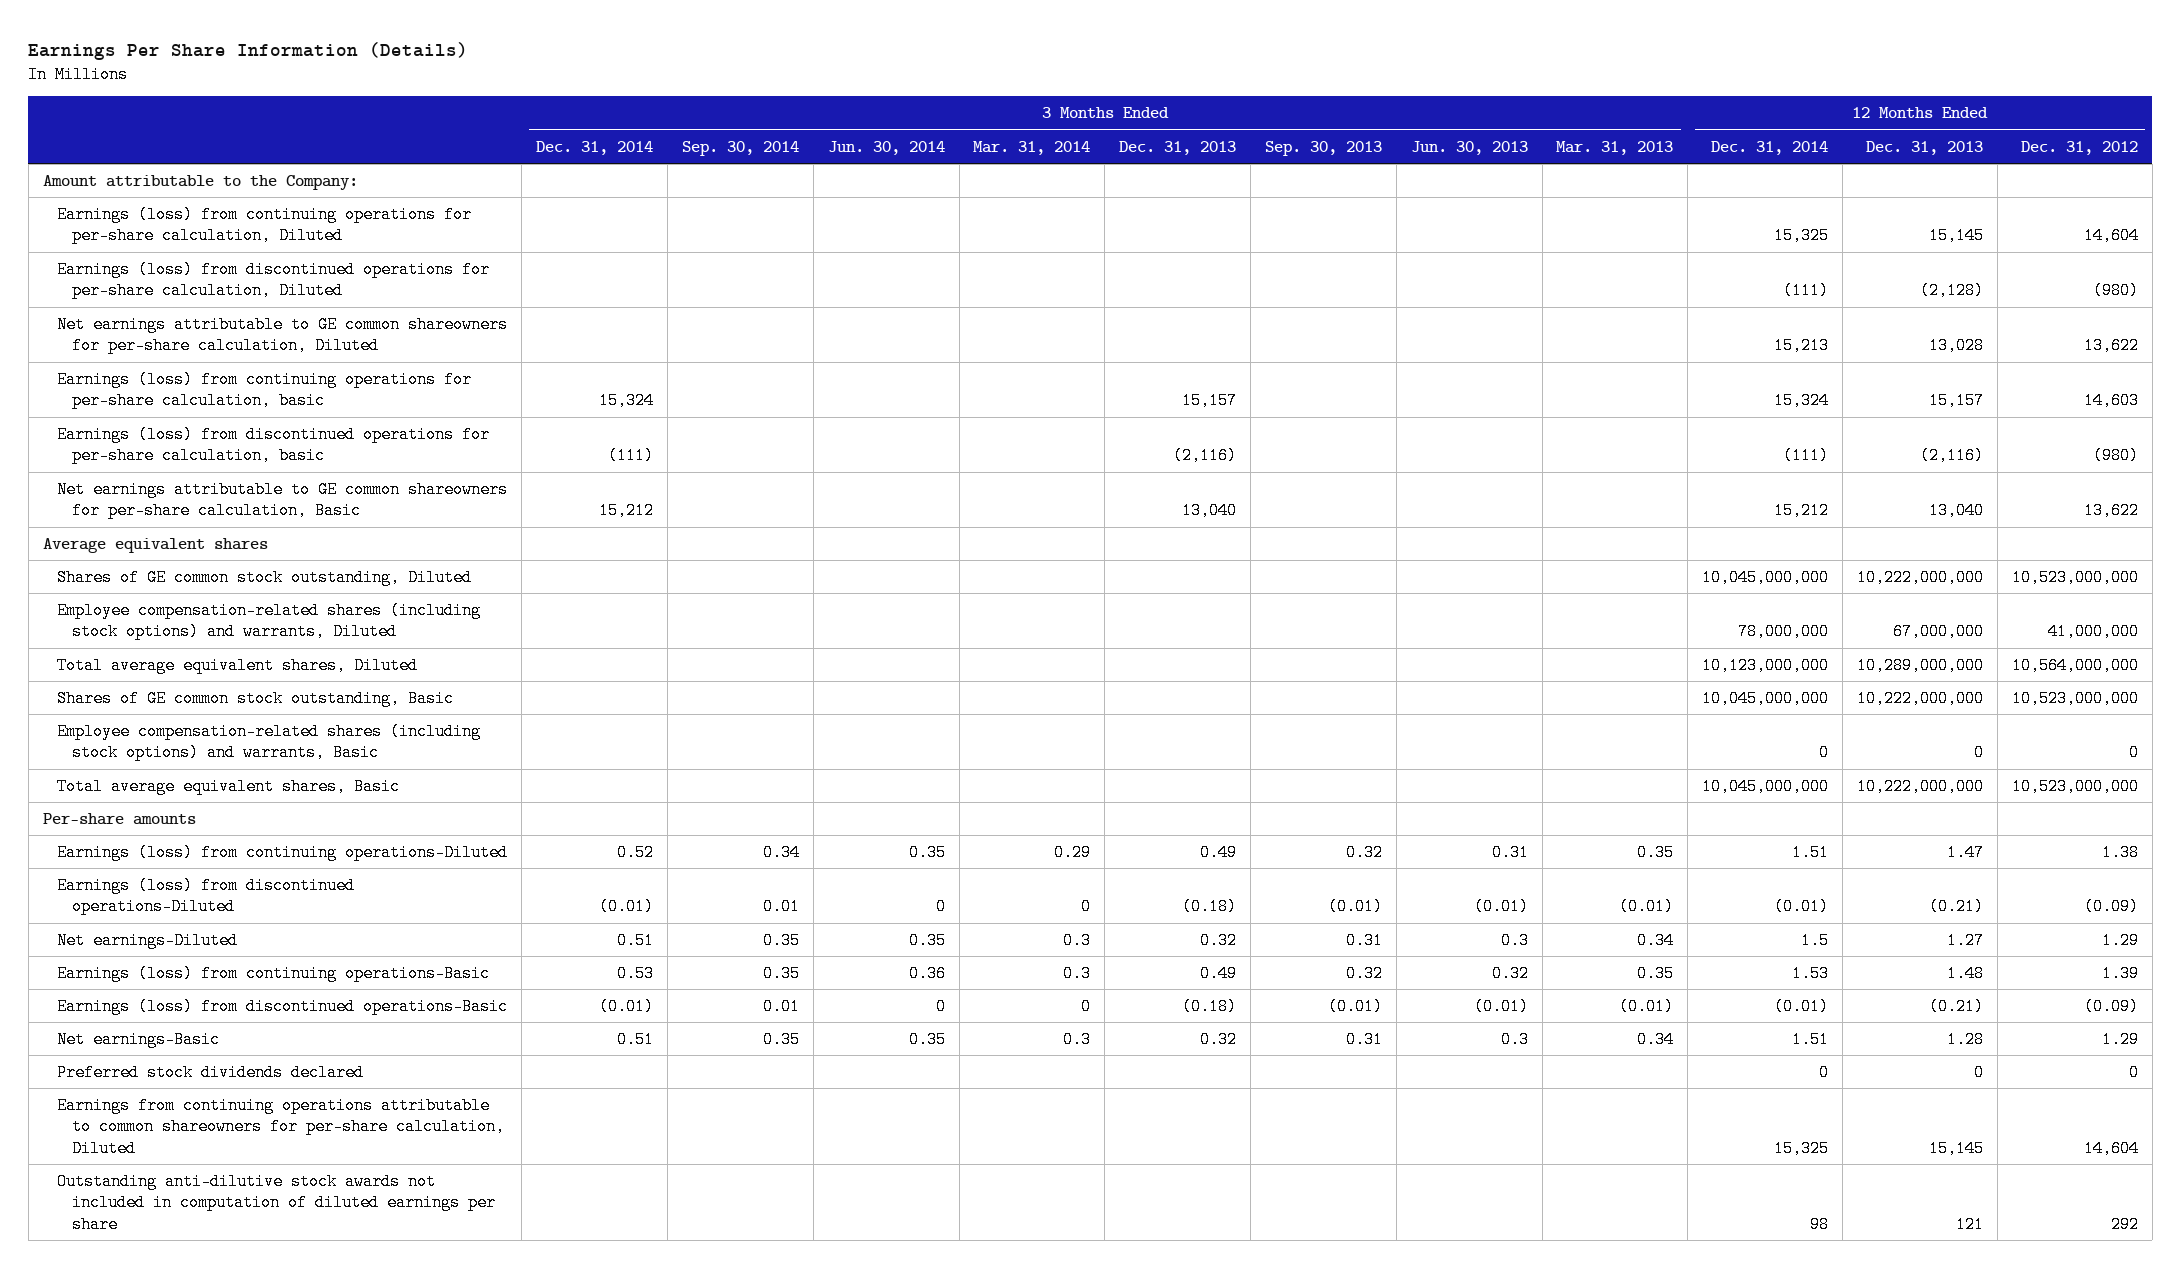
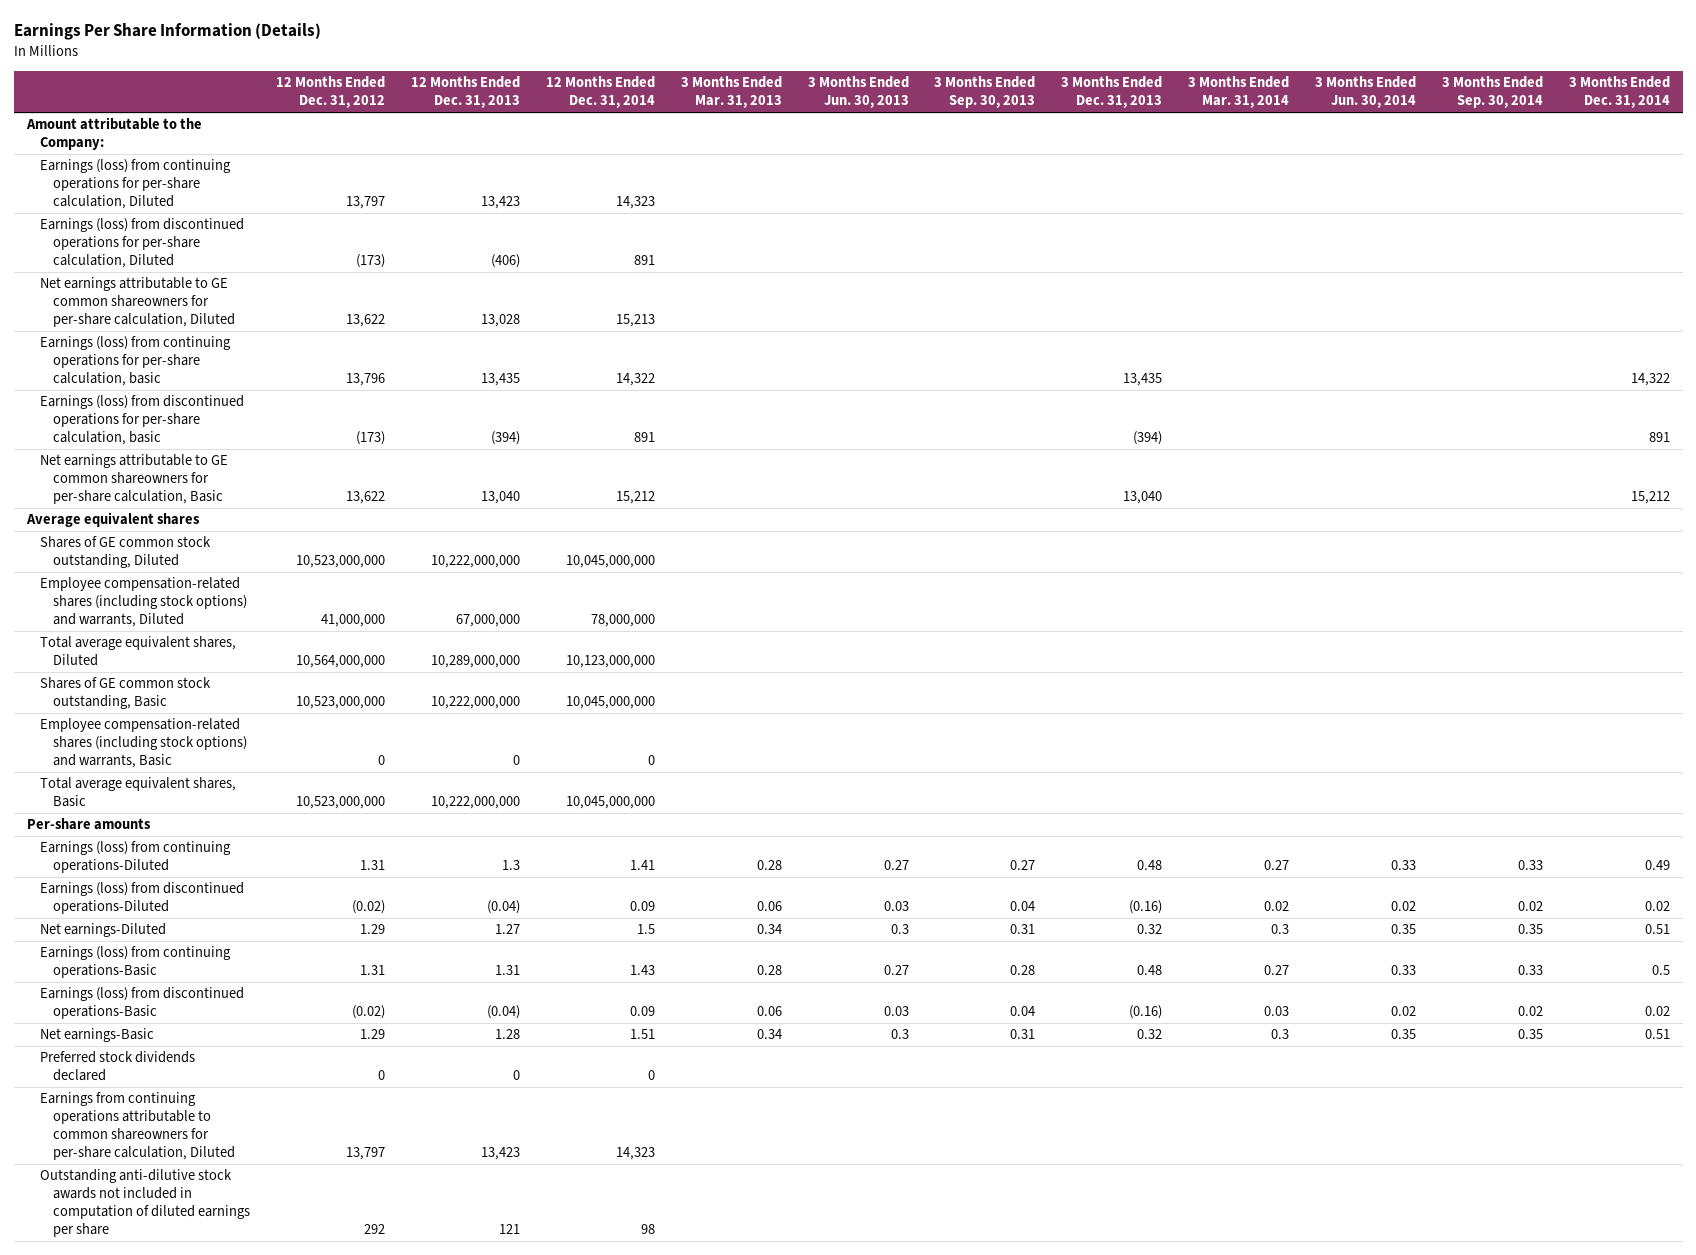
- | 3 Months Ended Dec. 31, 2014 | 3 Months Ended Sep. 30, 2014 | 3 Months Ended Jun. 30, 2014 | 3 Months Ended Mar. 31, 2014 | 3 Months Ended Dec. 31, 2013 | 3 Months Ended Sep. 30, 2013 | 3 Months Ended Jun. 30, 2013 | 3 Months Ended Mar. 31, 2013 | 12 Months Ended Dec. 31, 2014 | 12 Months Ended Dec. 31, 2013 | 12 Months Ended Dec. 31, 2012
+ | 12 Months Ended Dec. 31, 2012 | 12 Months Ended Dec. 31, 2013 | 12 Months Ended Dec. 31, 2014 | 3 Months Ended Mar. 31, 2013 | 3 Months Ended Jun. 30, 2013 | 3 Months Ended Sep. 30, 2013 | 3 Months Ended Dec. 31, 2013 | 3 Months Ended Mar. 31, 2014 | 3 Months Ended Jun. 30, 2014 | 3 Months Ended Sep. 30, 2014 | 3 Months Ended Dec. 31, 2014
- Earnings (loss) from continuing operations for per-share calculation, Diluted | | | | | | | | | 15,325 | 15,145 | 14,604
- Earnings (loss) from discontinued operations for per-share calculation, Diluted | | | | | | | | | (111) | (2,128) | (980)
+ Earnings (loss) from continuing operations for per-share calculation, Diluted | 13,797 | 13,423 | 14,323 | | | | | | | |
+ Earnings (loss) from discontinued operations for per-share calculation, Diluted | (173) | (406) | 891 | | | | | | | |
- Earnings (loss) from continuing operations for per-share calculation, basic | 15,324 | | | | 15,157 | | | | 15,324 | 15,157 | 14,603
- Earnings (loss) from discontinued operations for per-share calculation, basic | (111) | | | | (2,116) | | | | (111) | (2,116) | (980)
+ Earnings (loss) from continuing operations for per-share calculation, basic | 13,796 | 13,435 | 14,322 | | | | 13,435 | | | | 14,322
+ Earnings (loss) from discontinued operations for per-share calculation, basic | (173) | (394) | 891 | | | | (394) | | | | 891
- Earnings (loss) from continuing operations-Diluted | 0.52 | 0.34 | 0.35 | 0.29 | 0.49 | 0.32 | 0.31 | 0.35 | 1.51 | 1.47 | 1.38
- Earnings (loss) from discontinued operations-Diluted | (0.01) | 0.01 | 0 | 0 | (0.18) | (0.01) | (0.01) | (0.01) | (0.01) | (0.21) | (0.09)
+ Earnings (loss) from continuing operations-Diluted | 1.31 | 1.3 | 1.41 | 0.28 | 0.27 | 0.27 | 0.48 | 0.27 | 0.33 | 0.33 | 0.49
+ Earnings (loss) from discontinued operations-Diluted | (0.02) | (0.04) | 0.09 | 0.06 | 0.03 | 0.04 | (0.16) | 0.02 | 0.02 | 0.02 | 0.02
- Earnings (loss) from continuing operations-Basic | 0.53 | 0.35 | 0.36 | 0.3 | 0.49 | 0.32 | 0.32 | 0.35 | 1.53 | 1.48 | 1.39
- Earnings (loss) from discontinued operations-Basic | (0.01) | 0.01 | 0 | 0 | (0.18) | (0.01) | (0.01) | (0.01) | (0.01) | (0.21) | (0.09)
+ Earnings (loss) from continuing operations-Basic | 1.31 | 1.31 | 1.43 | 0.28 | 0.27 | 0.28 | 0.48 | 0.27 | 0.33 | 0.33 | 0.5
+ Earnings (loss) from discontinued operations-Basic | (0.02) | (0.04) | 0.09 | 0.06 | 0.03 | 0.04 | (0.16) | 0.03 | 0.02 | 0.02 | 0.02
- Earnings from continuing operations attributable to common shareowners for per-share calculation, Diluted | | | | | | | | | 15,325 | 15,145 | 14,604
+ Earnings from continuing operations attributable to common shareowners for per-share calculation, Diluted | 13,797 | 13,423 | 14,323 | | | | | | | |

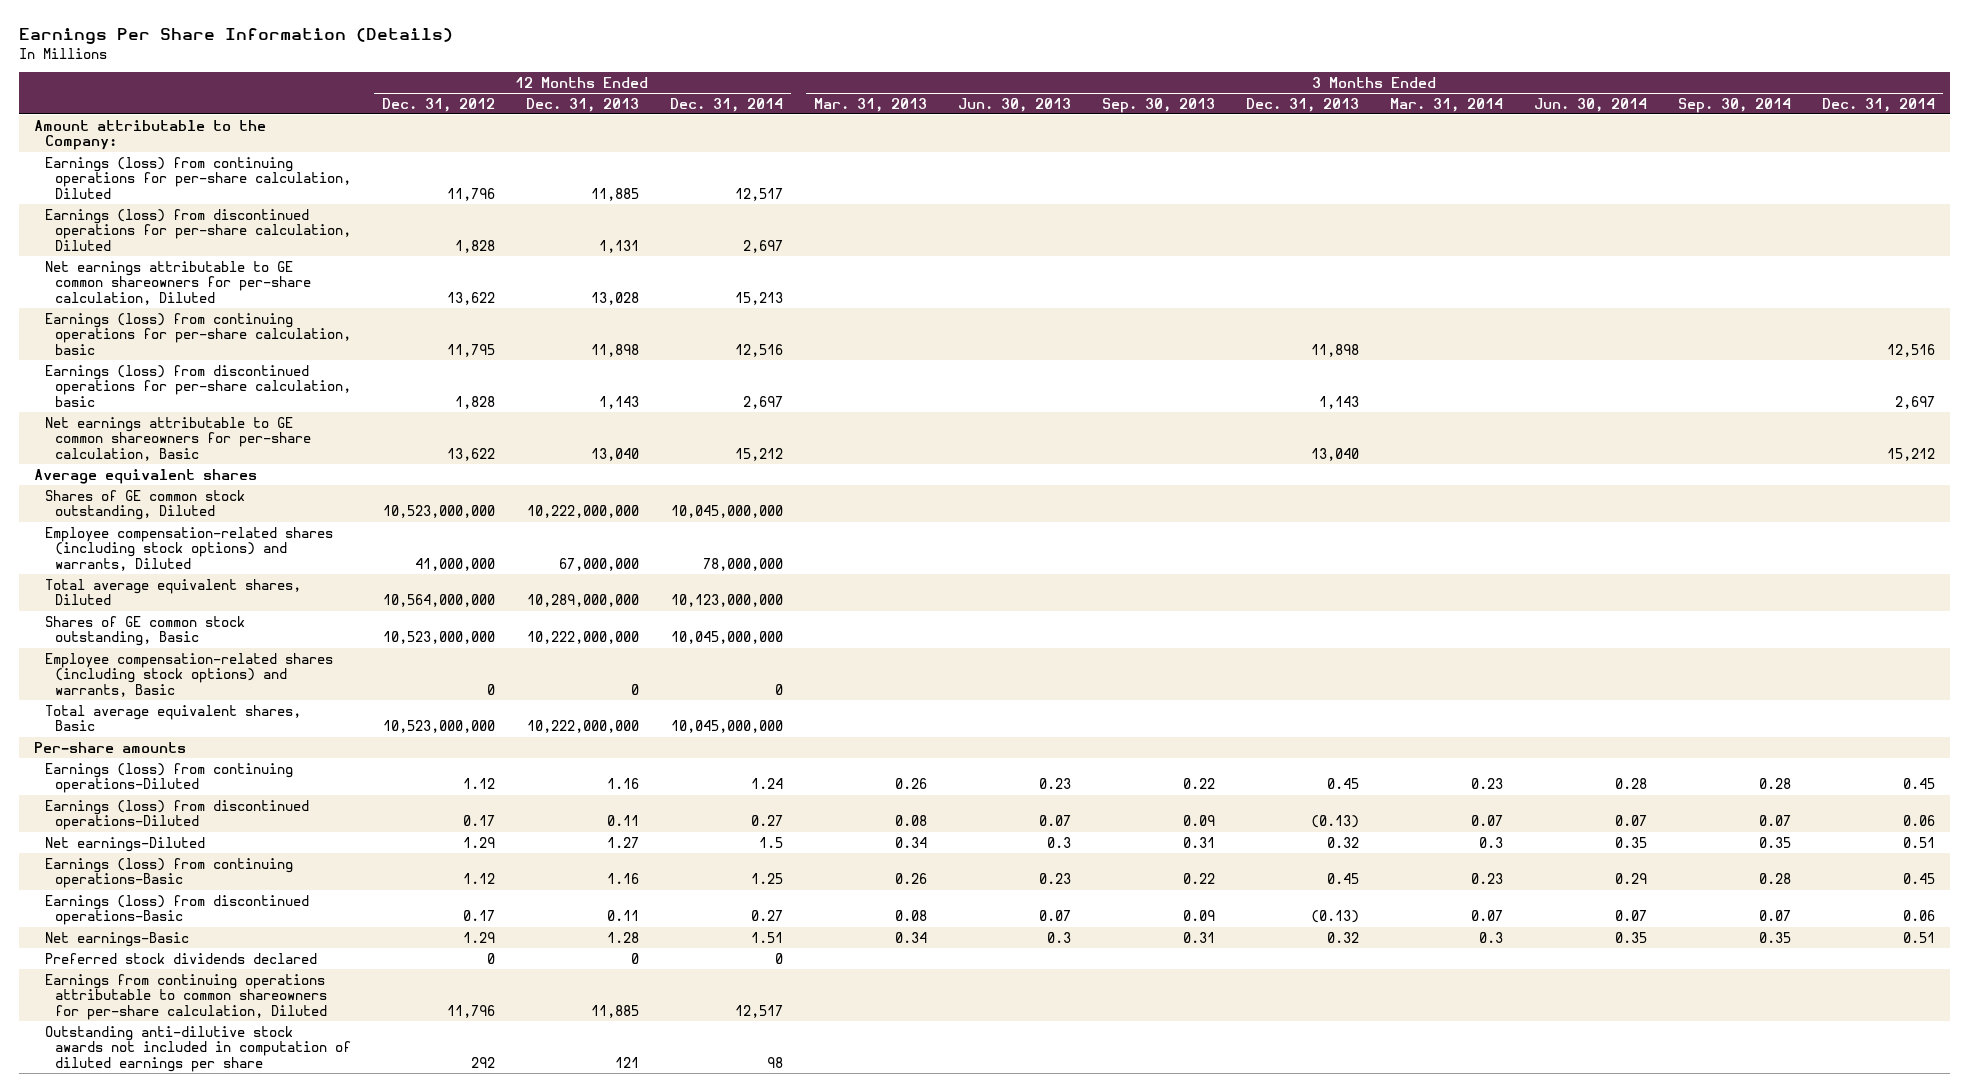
- Earnings (loss) from continuing operations for per-share calculation, Diluted | 13,797 | 13,423 | 14,323 | | | | | | | |
- Earnings (loss) from discontinued operations for per-share calculation, Diluted | (173) | (406) | 891 | | | | | | | |
+ Earnings (loss) from continuing operations for per-share calculation, Diluted | 11,796 | 11,885 | 12,517 | | | | | | | |
+ Earnings (loss) from discontinued operations for per-share calculation, Diluted | 1,828 | 1,131 | 2,697 | | | | | | | |
- Earnings (loss) from continuing operations for per-share calculation, basic | 13,796 | 13,435 | 14,322 | | | | 13,435 | | | | 14,322
- Earnings (loss) from discontinued operations for per-share calculation, basic | (173) | (394) | 891 | | | | (394) | | | | 891
+ Earnings (loss) from continuing operations for per-share calculation, basic | 11,795 | 11,898 | 12,516 | | | | 11,898 | | | | 12,516
+ Earnings (loss) from discontinued operations for per-share calculation, basic | 1,828 | 1,143 | 2,697 | | | | 1,143 | | | | 2,697
- Earnings (loss) from continuing operations-Diluted | 1.31 | 1.3 | 1.41 | 0.28 | 0.27 | 0.27 | 0.48 | 0.27 | 0.33 | 0.33 | 0.49
- Earnings (loss) from discontinued operations-Diluted | (0.02) | (0.04) | 0.09 | 0.06 | 0.03 | 0.04 | (0.16) | 0.02 | 0.02 | 0.02 | 0.02
+ Earnings (loss) from continuing operations-Diluted | 1.12 | 1.16 | 1.24 | 0.26 | 0.23 | 0.22 | 0.45 | 0.23 | 0.28 | 0.28 | 0.45
+ Earnings (loss) from discontinued operations-Diluted | 0.17 | 0.11 | 0.27 | 0.08 | 0.07 | 0.09 | (0.13) | 0.07 | 0.07 | 0.07 | 0.06
- Earnings (loss) from continuing operations-Basic | 1.31 | 1.31 | 1.43 | 0.28 | 0.27 | 0.28 | 0.48 | 0.27 | 0.33 | 0.33 | 0.5
- Earnings (loss) from discontinued operations-Basic | (0.02) | (0.04) | 0.09 | 0.06 | 0.03 | 0.04 | (0.16) | 0.03 | 0.02 | 0.02 | 0.02
+ Earnings (loss) from continuing operations-Basic | 1.12 | 1.16 | 1.25 | 0.26 | 0.23 | 0.22 | 0.45 | 0.23 | 0.29 | 0.28 | 0.45
+ Earnings (loss) from discontinued operations-Basic | 0.17 | 0.11 | 0.27 | 0.08 | 0.07 | 0.09 | (0.13) | 0.07 | 0.07 | 0.07 | 0.06
- Earnings from continuing operations attributable to common shareowners for per-share calculation, Diluted | 13,797 | 13,423 | 14,323 | | | | | | | |
+ Earnings from continuing operations attributable to common shareowners for per-share calculation, Diluted | 11,796 | 11,885 | 12,517 | | | | | | | |

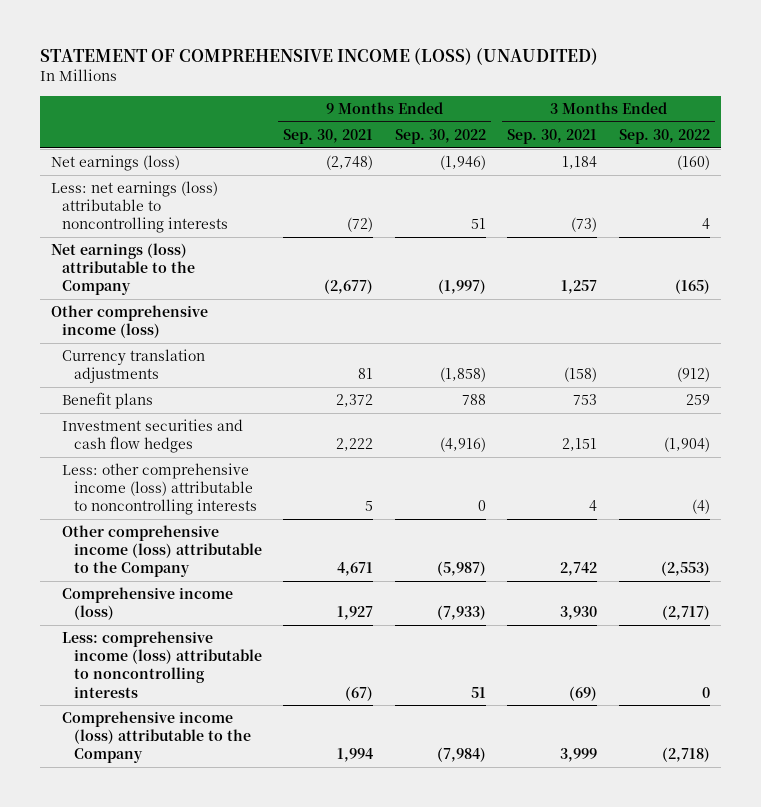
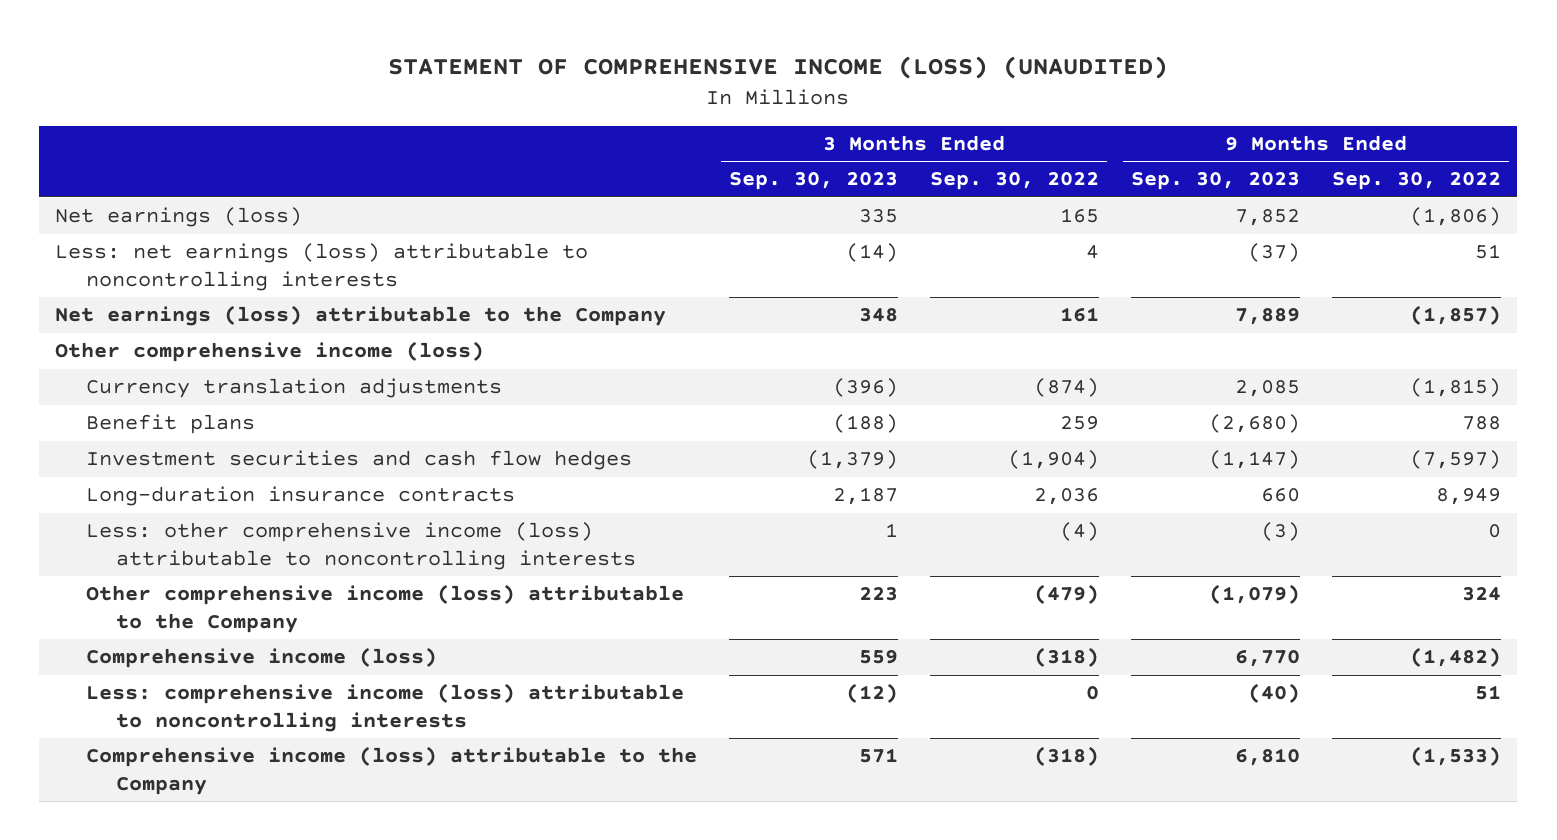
- | 9 Months Ended Sep. 30, 2021 | 9 Months Ended Sep. 30, 2022 | 3 Months Ended Sep. 30, 2021 | 3 Months Ended Sep. 30, 2022
+ | 3 Months Ended Sep. 30, 2023 | 3 Months Ended Sep. 30, 2022 | 9 Months Ended Sep. 30, 2023 | 9 Months Ended Sep. 30, 2022
- Net earnings (loss) | (2,748) | (1,946) | 1,184 | (160)
+ Net earnings (loss) | 335 | 165 | 7,852 | (1,806)
- Net earnings (loss) attributable to the Company | (2,677) | (1,997) | 1,257 | (165)
+ Net earnings (loss) attributable to the Company | 348 | 161 | 7,889 | (1,857)
- Currency translation adjustments | 81 | (1,858) | (158) | (912)
+ Currency translation adjustments | (396) | (874) | 2,085 | (1,815)
- Investment securities and cash flow hedges | 2,222 | (4,916) | 2,151 | (1,904)
+ Investment securities and cash flow hedges | (1,379) | (1,904) | (1,147) | (7,597)
+ Long-duration insurance contracts | 2,187 | 2,036 | 660 | 8,949
- Other comprehensive income (loss) attributable to the Company | 4,671 | (5,987) | 2,742 | (2,553)
- Comprehensive income (loss) | 1,927 | (7,933) | 3,930 | (2,717)
+ Other comprehensive income (loss) attributable to the Company | 223 | (479) | (1,079) | 324
+ Comprehensive income (loss) | 559 | (318) | 6,770 | (1,482)
- Comprehensive income (loss) attributable to the Company | 1,994 | (7,984) | 3,999 | (2,718)
+ Comprehensive income (loss) attributable to the Company | 571 | (318) | 6,810 | (1,533)

